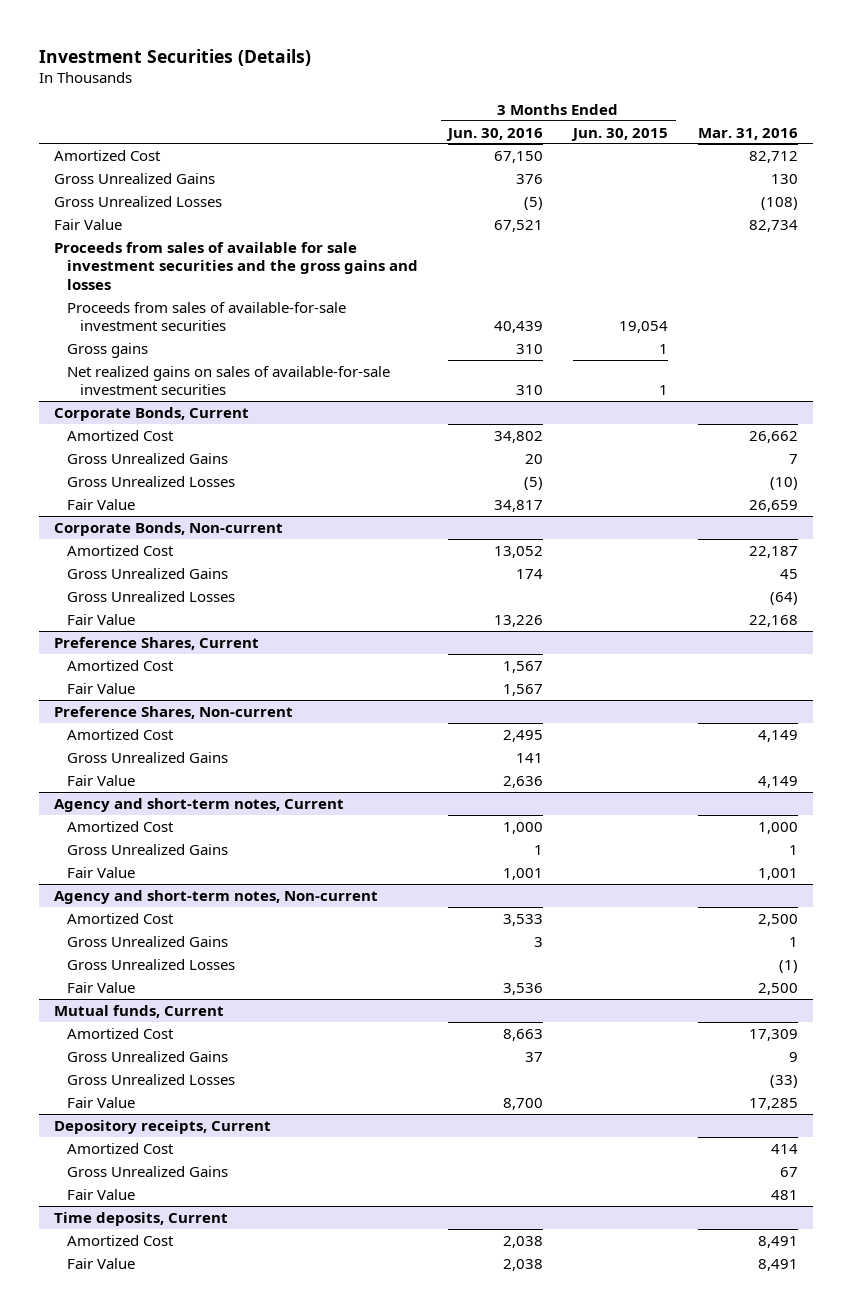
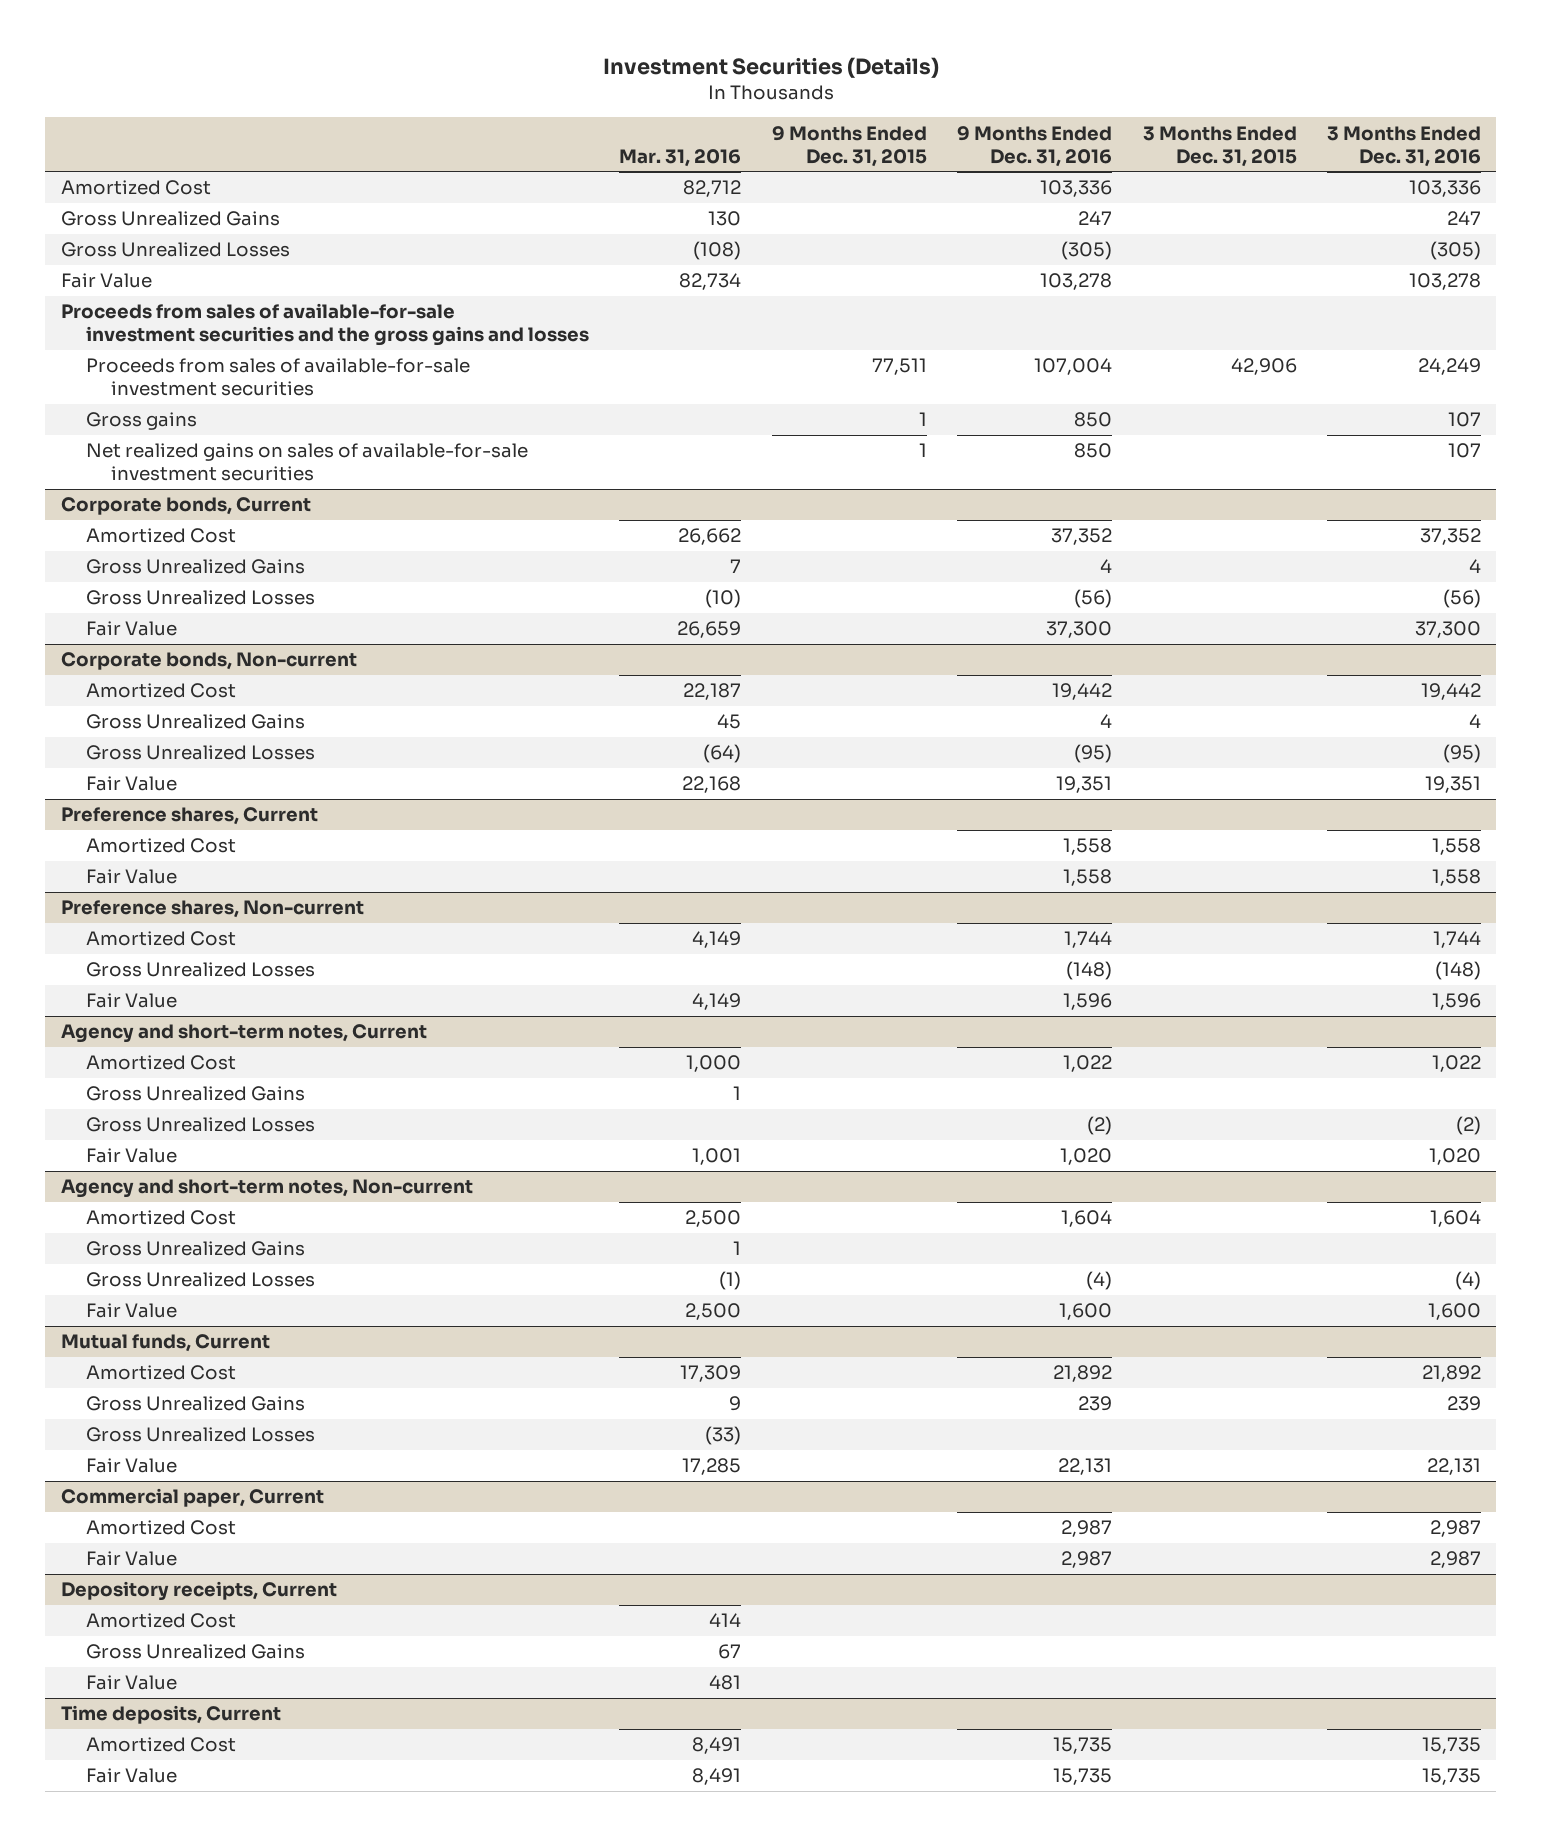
- | 3 Months Ended Jun. 30, 2016 | 3 Months Ended Jun. 30, 2015 | Mar. 31, 2016
+ | Mar. 31, 2016 | 9 Months Ended Dec. 31, 2015 | 9 Months Ended Dec. 31, 2016 | 3 Months Ended Dec. 31, 2015 | 3 Months Ended Dec. 31, 2016
- Proceeds from sales of available for sale investment securities and the gross gains and losses
+ Proceeds from sales of available-for-sale investment securities and the gross gains and losses
- Corporate Bonds, Current
+ Corporate bonds, Current
- Corporate Bonds, Non-current
+ Corporate bonds, Non-current
- Preference Shares, Current
+ Preference shares, Current
- Preference Shares, Non-current
+ Preference shares, Non-current
- Gross Unrealized Gains | 141 | |
+ Gross Unrealized Losses | | | (148) | | (148)
@ Agency and short-term notes, Current
+ Gross Unrealized Losses | | | (2) | | (2)
+ Commercial paper, Current
+ Amortized Cost | | | 2,987 | | 2,987
+ Fair Value | | | 2,987 | | 2,987

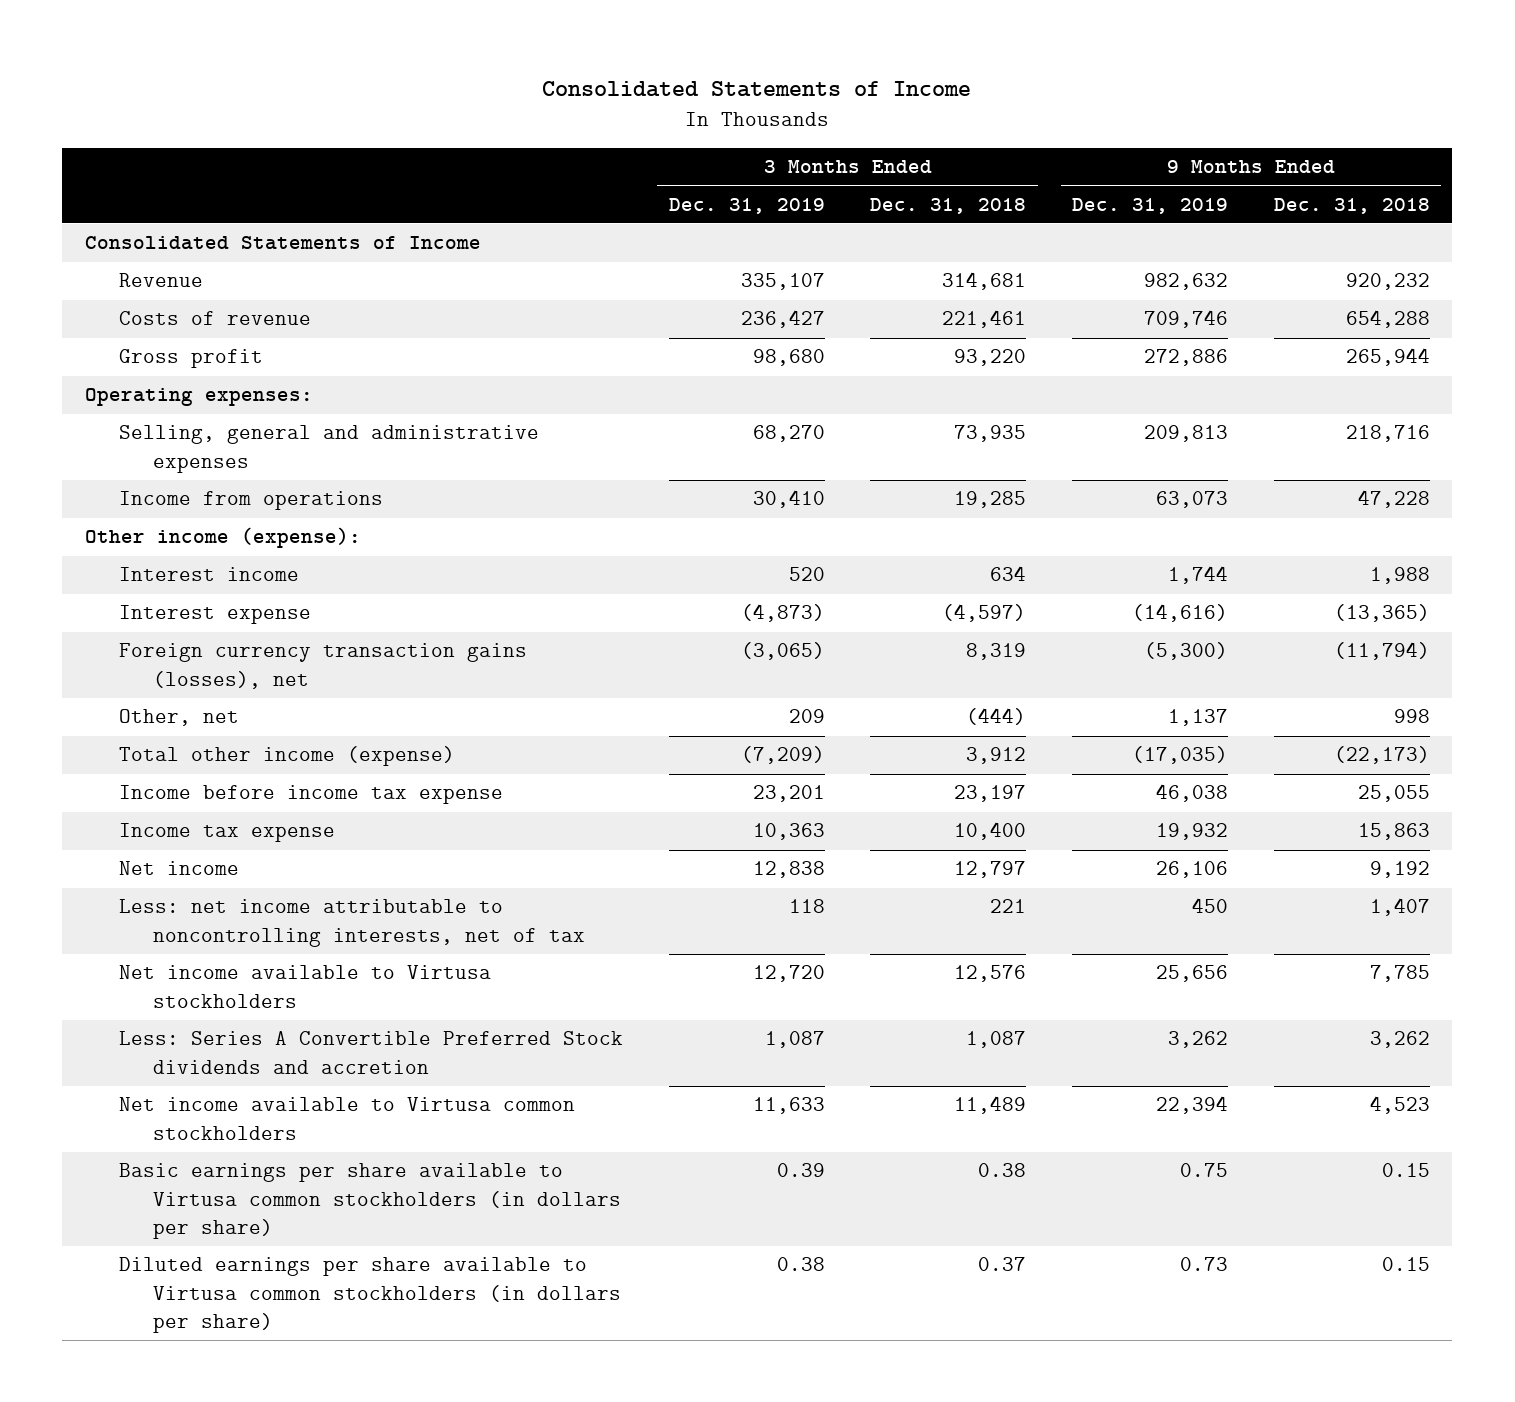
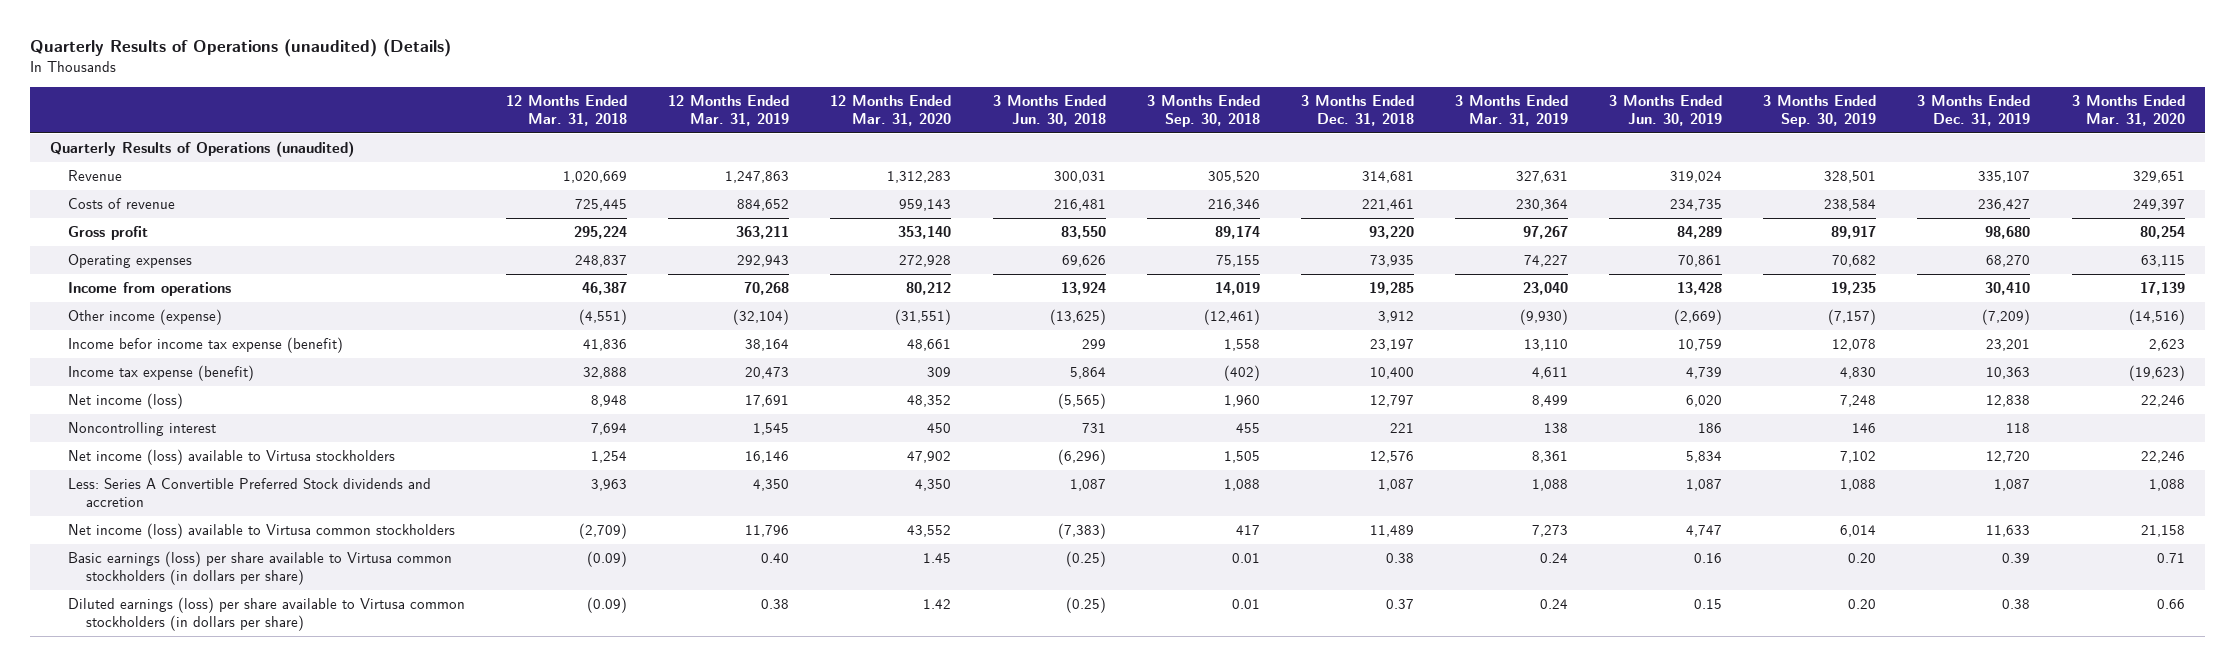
- Consolidated Statements of Income
+ Quarterly Results of Operations (unaudited) (Details)
- | 3 Months Ended Dec. 31, 2019 | 3 Months Ended Dec. 31, 2018 | 9 Months Ended Dec. 31, 2019 | 9 Months Ended Dec. 31, 2018
+ | 12 Months Ended Mar. 31, 2018 | 12 Months Ended Mar. 31, 2019 | 12 Months Ended Mar. 31, 2020 | 3 Months Ended Jun. 30, 2018 | 3 Months Ended Sep. 30, 2018 | 3 Months Ended Dec. 31, 2018 | 3 Months Ended Mar. 31, 2019 | 3 Months Ended Jun. 30, 2019 | 3 Months Ended Sep. 30, 2019 | 3 Months Ended Dec. 31, 2019 | 3 Months Ended Mar. 31, 2020
- Consolidated Statements of Income
+ Quarterly Results of Operations (unaudited)
- Operating expenses:
- Selling, general and administrative expenses | 68,270 | 73,935 | 209,813 | 218,716
+ Operating expenses | 248,837 | 292,943 | 272,928 | 69,626 | 75,155 | 73,935 | 74,227 | 70,861 | 70,682 | 68,270 | 63,115
- Other income (expense):
- Interest income | 520 | 634 | 1,744 | 1,988
- Interest expense | (4,873) | (4,597) | (14,616) | (13,365)
- Foreign currency transaction gains (losses), net | (3,065) | 8,319 | (5,300) | (11,794)
- Other, net | 209 | (444) | 1,137 | 998
- Total other income (expense) | (7,209) | 3,912 | (17,035) | (22,173)
- Income before income tax expense | 23,201 | 23,197 | 46,038 | 25,055
- Income tax expense | 10,363 | 10,400 | 19,932 | 15,863
- Net income | 12,838 | 12,797 | 26,106 | 9,192
- Less: net income attributable to noncontrolling interests, net of tax | 118 | 221 | 450 | 1,407
- Net income available to Virtusa stockholders | 12,720 | 12,576 | 25,656 | 7,785
+ Other income (expense) | (4,551) | (32,104) | (31,551) | (13,625) | (12,461) | 3,912 | (9,930) | (2,669) | (7,157) | (7,209) | (14,516)
+ Income befor income tax expense (benefit) | 41,836 | 38,164 | 48,661 | 299 | 1,558 | 23,197 | 13,110 | 10,759 | 12,078 | 23,201 | 2,623
+ Income tax expense (benefit) | 32,888 | 20,473 | 309 | 5,864 | (402) | 10,400 | 4,611 | 4,739 | 4,830 | 10,363 | (19,623)
+ Net income (loss) | 8,948 | 17,691 | 48,352 | (5,565) | 1,960 | 12,797 | 8,499 | 6,020 | 7,248 | 12,838 | 22,246
+ Noncontrolling interest | 7,694 | 1,545 | 450 | 731 | 455 | 221 | 138 | 186 | 146 | 118 |
+ Net income (loss) available to Virtusa stockholders | 1,254 | 16,146 | 47,902 | (6,296) | 1,505 | 12,576 | 8,361 | 5,834 | 7,102 | 12,720 | 22,246
- Net income available to Virtusa common stockholders | 11,633 | 11,489 | 22,394 | 4,523
- Basic earnings per share available to Virtusa common stockholders (in dollars per share) | 0.39 | 0.38 | 0.75 | 0.15
- Diluted earnings per share available to Virtusa common stockholders (in dollars per share) | 0.38 | 0.37 | 0.73 | 0.15
+ Net income (loss) available to Virtusa common stockholders | (2,709) | 11,796 | 43,552 | (7,383) | 417 | 11,489 | 7,273 | 4,747 | 6,014 | 11,633 | 21,158
+ Basic earnings (loss) per share available to Virtusa common stockholders (in dollars per share) | (0.09) | 0.40 | 1.45 | (0.25) | 0.01 | 0.38 | 0.24 | 0.16 | 0.20 | 0.39 | 0.71
+ Diluted earnings (loss) per share available to Virtusa common stockholders (in dollars per share) | (0.09) | 0.38 | 1.42 | (0.25) | 0.01 | 0.37 | 0.24 | 0.15 | 0.20 | 0.38 | 0.66

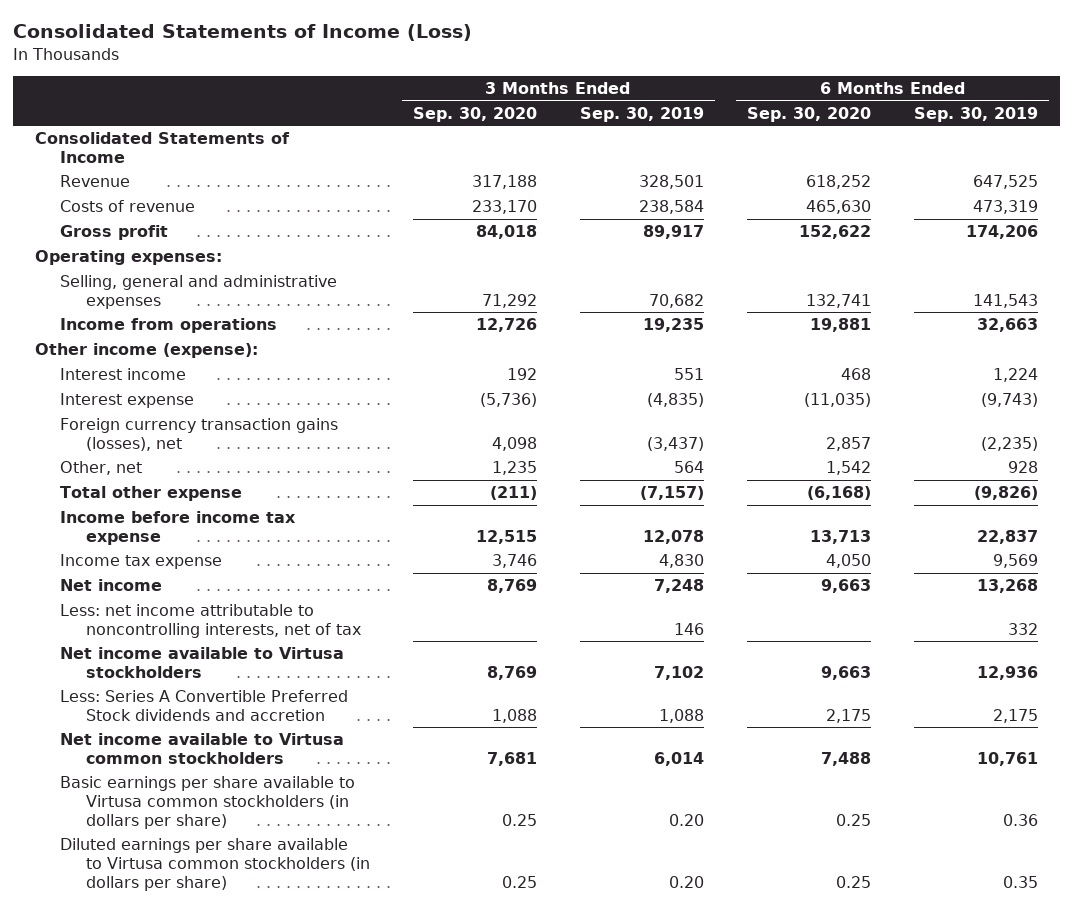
- Quarterly Results of Operations (unaudited) (Details)
+ Consolidated Statements of Income (Loss)
- | 12 Months Ended Mar. 31, 2018 | 12 Months Ended Mar. 31, 2019 | 12 Months Ended Mar. 31, 2020 | 3 Months Ended Jun. 30, 2018 | 3 Months Ended Sep. 30, 2018 | 3 Months Ended Dec. 31, 2018 | 3 Months Ended Mar. 31, 2019 | 3 Months Ended Jun. 30, 2019 | 3 Months Ended Sep. 30, 2019 | 3 Months Ended Dec. 31, 2019 | 3 Months Ended Mar. 31, 2020
+ | 3 Months Ended Sep. 30, 2020 | 3 Months Ended Sep. 30, 2019 | 6 Months Ended Sep. 30, 2020 | 6 Months Ended Sep. 30, 2019
- Quarterly Results of Operations (unaudited)
+ Consolidated Statements of Income
- Operating expenses | 248,837 | 292,943 | 272,928 | 69,626 | 75,155 | 73,935 | 74,227 | 70,861 | 70,682 | 68,270 | 63,115
+ Operating expenses:
+ Selling, general and administrative expenses | 71,292 | 70,682 | 132,741 | 141,543
- Other income (expense) | (4,551) | (32,104) | (31,551) | (13,625) | (12,461) | 3,912 | (9,930) | (2,669) | (7,157) | (7,209) | (14,516)
- Income befor income tax expense (benefit) | 41,836 | 38,164 | 48,661 | 299 | 1,558 | 23,197 | 13,110 | 10,759 | 12,078 | 23,201 | 2,623
- Income tax expense (benefit) | 32,888 | 20,473 | 309 | 5,864 | (402) | 10,400 | 4,611 | 4,739 | 4,830 | 10,363 | (19,623)
- Net income (loss) | 8,948 | 17,691 | 48,352 | (5,565) | 1,960 | 12,797 | 8,499 | 6,020 | 7,248 | 12,838 | 22,246
- Noncontrolling interest | 7,694 | 1,545 | 450 | 731 | 455 | 221 | 138 | 186 | 146 | 118 |
- Net income (loss) available to Virtusa stockholders | 1,254 | 16,146 | 47,902 | (6,296) | 1,505 | 12,576 | 8,361 | 5,834 | 7,102 | 12,720 | 22,246
+ Other income (expense):
+ Interest income | 192 | 551 | 468 | 1,224
+ Interest expense | (5,736) | (4,835) | (11,035) | (9,743)
+ Foreign currency transaction gains (losses), net | 4,098 | (3,437) | 2,857 | (2,235)
+ Other, net | 1,235 | 564 | 1,542 | 928
+ Total other expense | (211) | (7,157) | (6,168) | (9,826)
+ Income before income tax expense | 12,515 | 12,078 | 13,713 | 22,837
+ Income tax expense | 3,746 | 4,830 | 4,050 | 9,569
+ Net income | 8,769 | 7,248 | 9,663 | 13,268
+ Less: net income attributable to noncontrolling interests, net of tax | | 146 | | 332
+ Net income available to Virtusa stockholders | 8,769 | 7,102 | 9,663 | 12,936
- Net income (loss) available to Virtusa common stockholders | (2,709) | 11,796 | 43,552 | (7,383) | 417 | 11,489 | 7,273 | 4,747 | 6,014 | 11,633 | 21,158
- Basic earnings (loss) per share available to Virtusa common stockholders (in dollars per share) | (0.09) | 0.40 | 1.45 | (0.25) | 0.01 | 0.38 | 0.24 | 0.16 | 0.20 | 0.39 | 0.71
- Diluted earnings (loss) per share available to Virtusa common stockholders (in dollars per share) | (0.09) | 0.38 | 1.42 | (0.25) | 0.01 | 0.37 | 0.24 | 0.15 | 0.20 | 0.38 | 0.66
+ Net income available to Virtusa common stockholders | 7,681 | 6,014 | 7,488 | 10,761
+ Basic earnings per share available to Virtusa common stockholders (in dollars per share) | 0.25 | 0.20 | 0.25 | 0.36
+ Diluted earnings per share available to Virtusa common stockholders (in dollars per share) | 0.25 | 0.20 | 0.25 | 0.35

